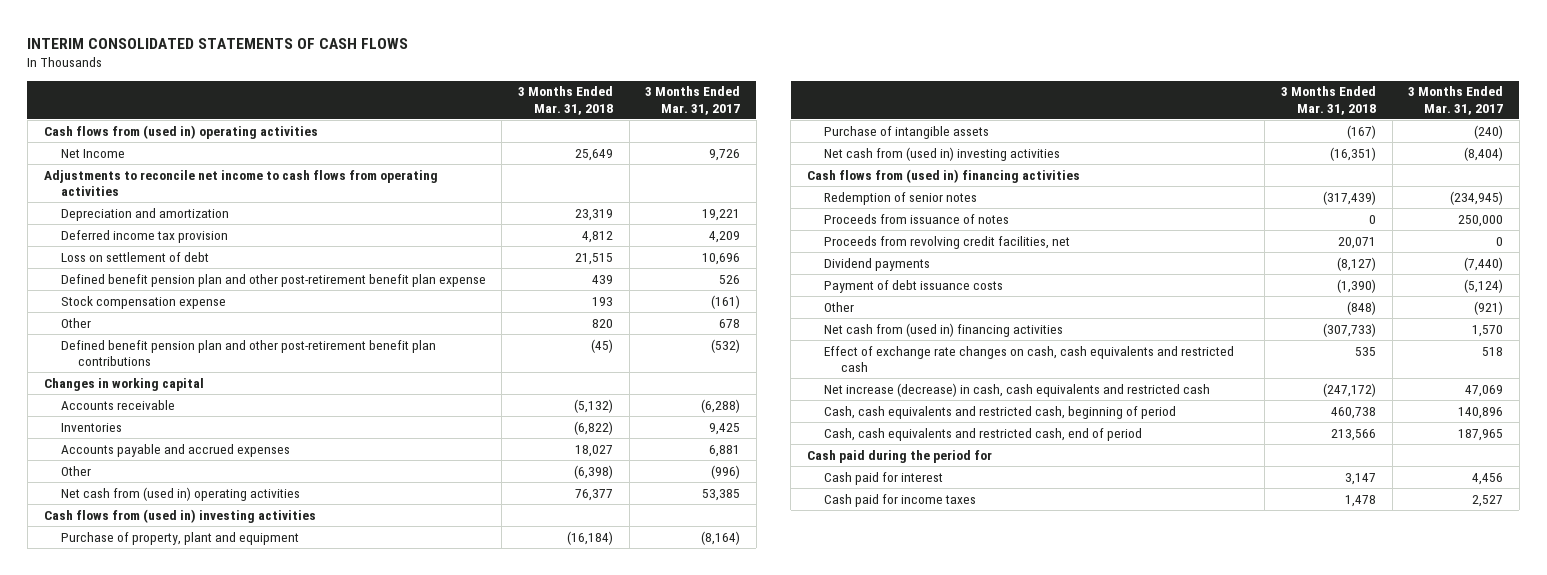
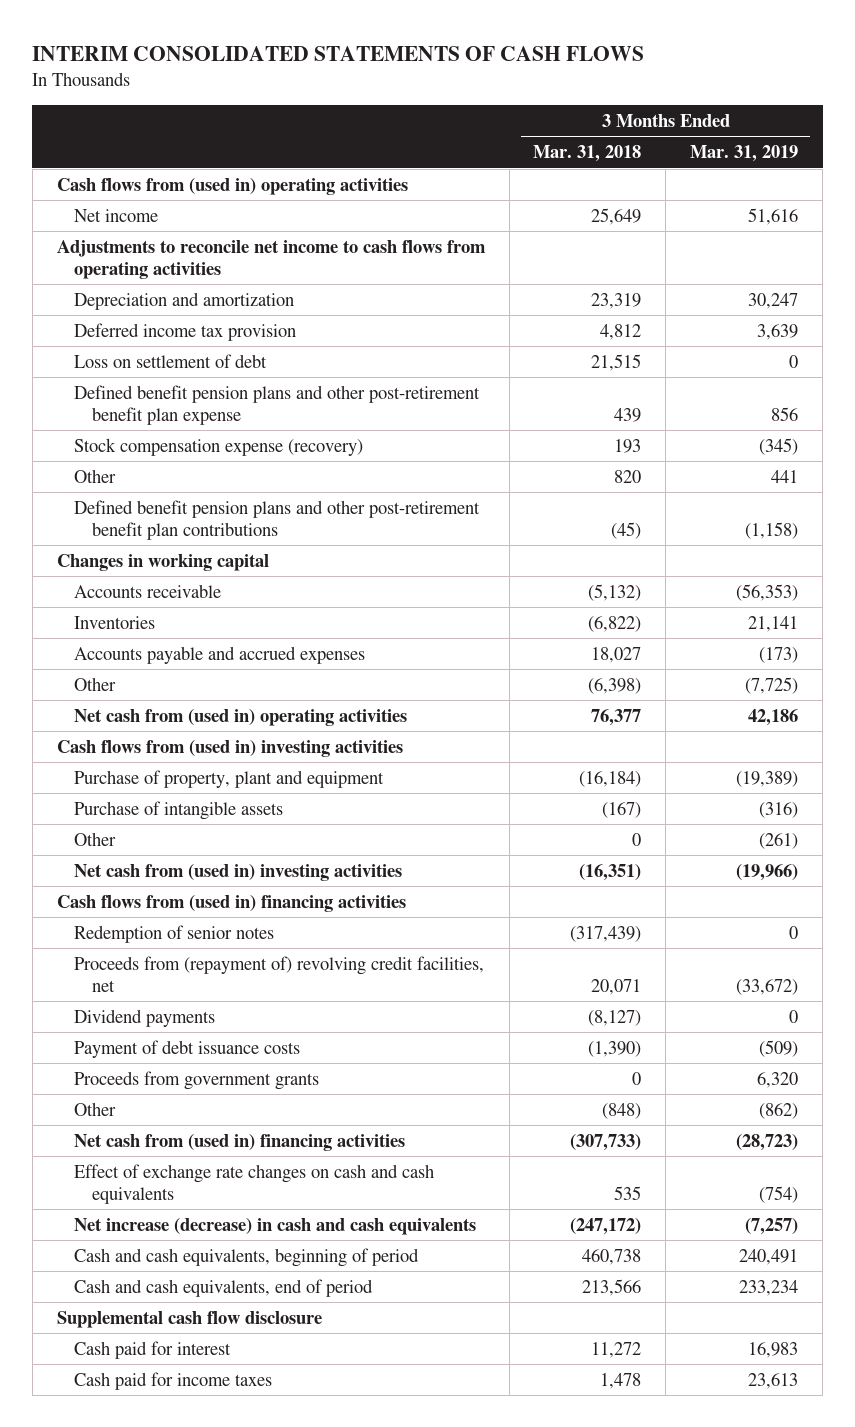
- | 3 Months Ended Mar. 31, 2018 | 3 Months Ended Mar. 31, 2017
+ | 3 Months Ended Mar. 31, 2018 | 3 Months Ended Mar. 31, 2019
- Net Income | 25,649 | 9,726
+ Net income | 25,649 | 51,616
- Defined benefit pension plan and other post-retirement benefit plan expense | 439 | 526
- Stock compensation expense | 193 | (161)
+ Defined benefit pension plans and other post-retirement benefit plan expense | 439 | 856
+ Stock compensation expense (recovery) | 193 | (345)
- Defined benefit pension plan and other post-retirement benefit plan contributions | (45) | (532)
+ Defined benefit pension plans and other post-retirement benefit plan contributions | (45) | (1,158)
+ Other | 0 | (261)
- Proceeds from issuance of notes | 0 | 250,000
- Proceeds from revolving credit facilities, net | 20,071 | 0
+ Proceeds from (repayment of) revolving credit facilities, net | 20,071 | (33,672)
+ Proceeds from government grants | 0 | 6,320
- Effect of exchange rate changes on cash, cash equivalents and restricted cash | 535 | 518
- Net increase (decrease) in cash, cash equivalents and restricted cash | (247,172) | 47,069
- Cash, cash equivalents and restricted cash, beginning of period | 460,738 | 140,896
- Cash, cash equivalents and restricted cash, end of period | 213,566 | 187,965
- Cash paid during the period for
- Cash paid for interest | 3,147 | 4,456
+ Effect of exchange rate changes on cash and cash equivalents | 535 | (754)
+ Net increase (decrease) in cash and cash equivalents | (247,172) | (7,257)
+ Cash and cash equivalents, beginning of period | 460,738 | 240,491
+ Cash and cash equivalents, end of period | 213,566 | 233,234
+ Supplemental cash flow disclosure
+ Cash paid for interest | 11,272 | 16,983

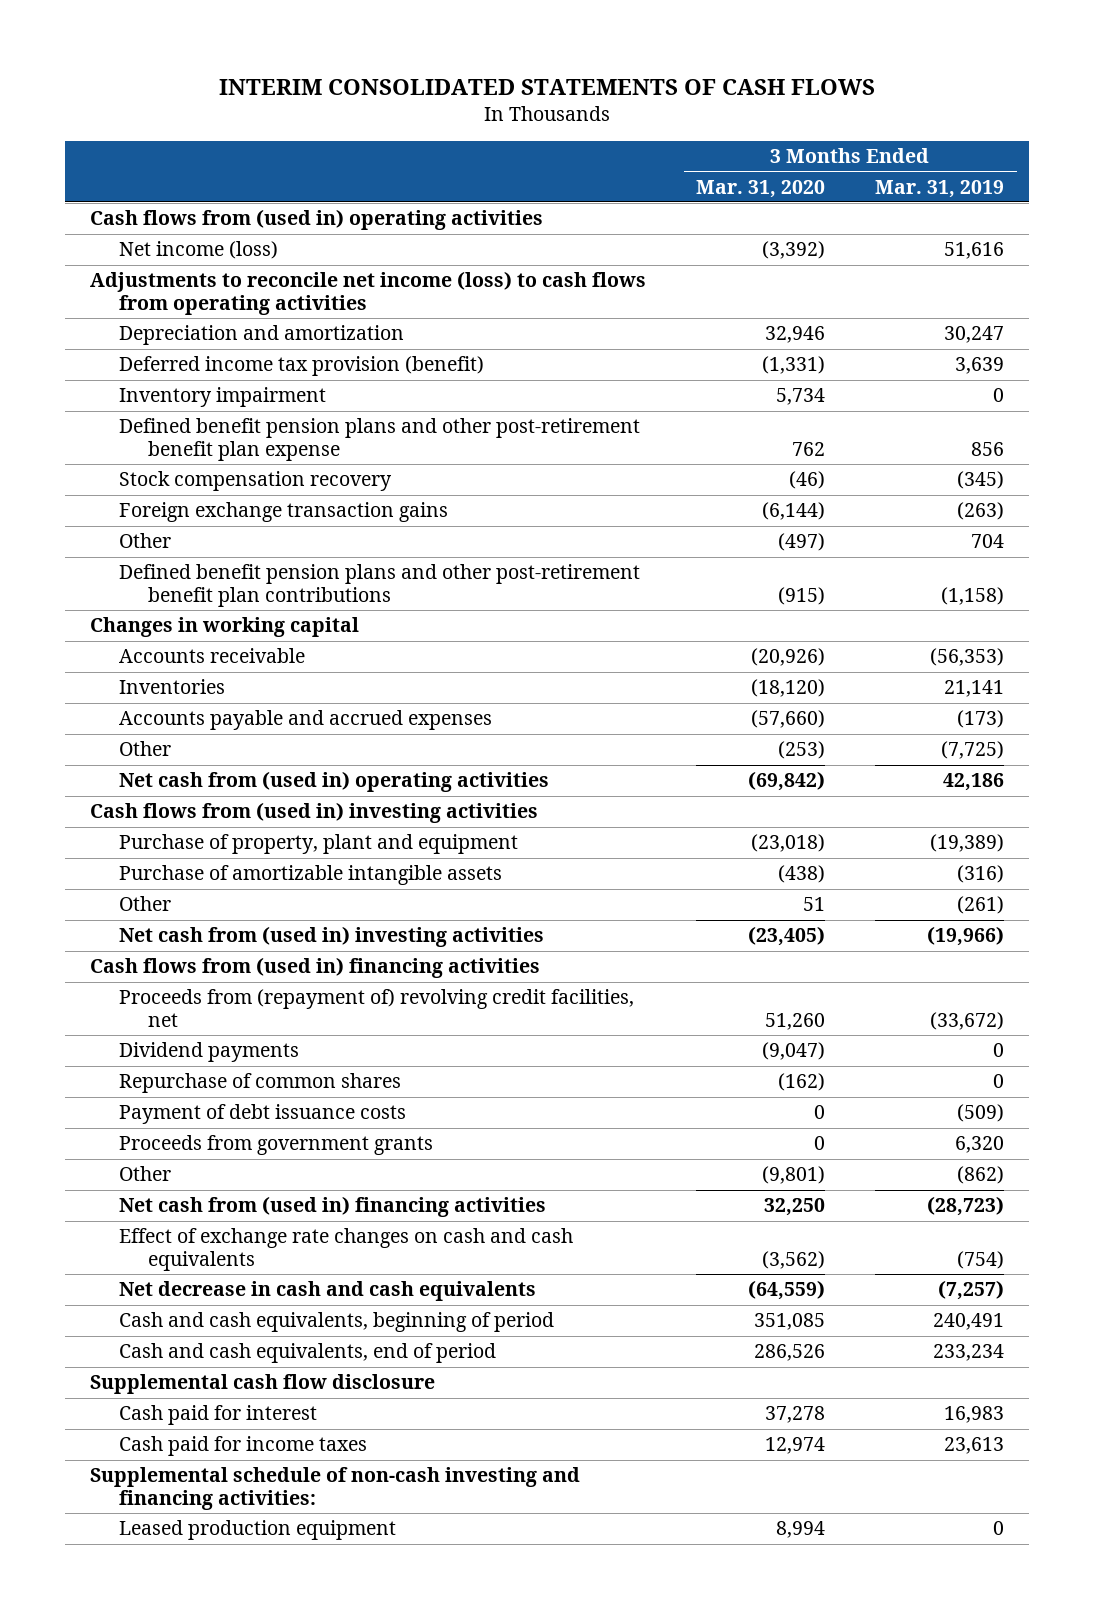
- | 3 Months Ended Mar. 31, 2018 | 3 Months Ended Mar. 31, 2019
+ | 3 Months Ended Mar. 31, 2020 | 3 Months Ended Mar. 31, 2019
- Net income | 25,649 | 51,616
- Adjustments to reconcile net income to cash flows from operating activities
+ Net income (loss) | (3,392) | 51,616
+ Adjustments to reconcile net income (loss) to cash flows from operating activities
- Deferred income tax provision | 4,812 | 3,639
- Loss on settlement of debt | 21,515 | 0
+ Deferred income tax provision (benefit) | (1,331) | 3,639
+ Inventory impairment | 5,734 | 0
- Stock compensation expense (recovery) | 193 | (345)
- Other | 820 | 441
+ Stock compensation recovery | (46) | (345)
+ Foreign exchange transaction gains | (6,144) | (263)
+ Other | (497) | 704
- Purchase of intangible assets | (167) | (316)
+ Purchase of amortizable intangible assets | (438) | (316)
- Redemption of senior notes | (317,439) | 0
+ Repurchase of common shares | (162) | 0
- Net increase (decrease) in cash and cash equivalents | (247,172) | (7,257)
+ Net decrease in cash and cash equivalents | (64,559) | (7,257)
+ Supplemental schedule of non-cash investing and financing activities:
+ Leased production equipment | 8,994 | 0

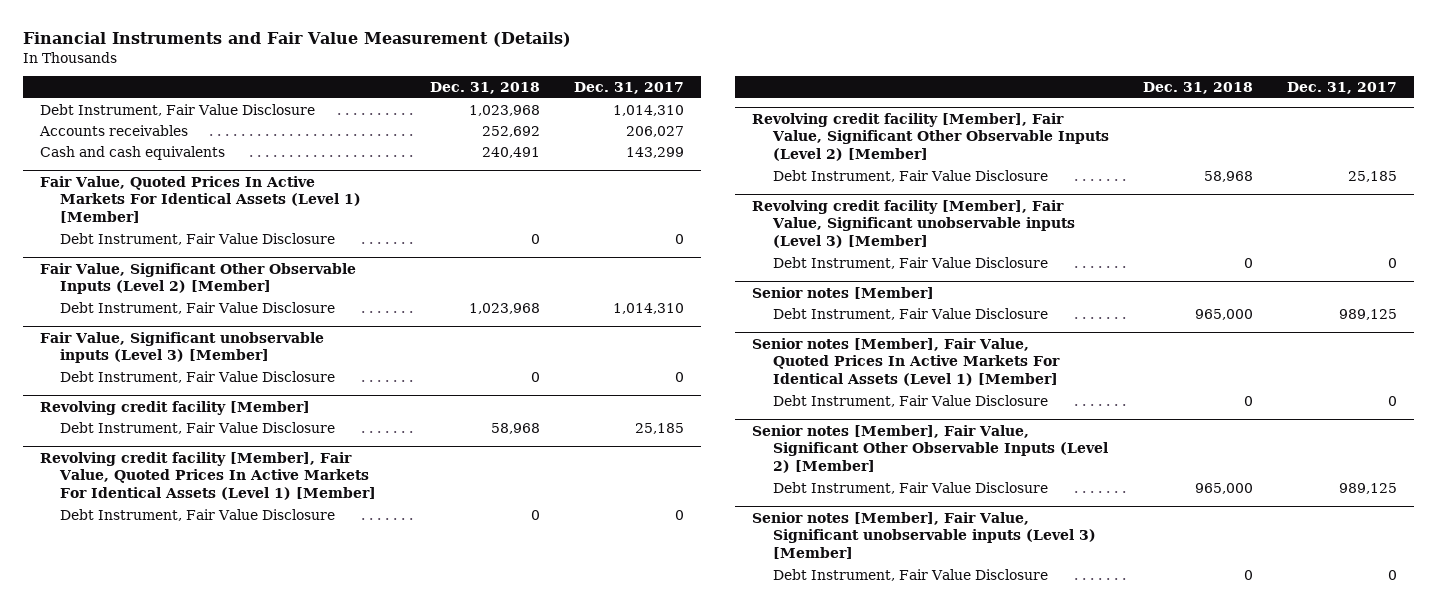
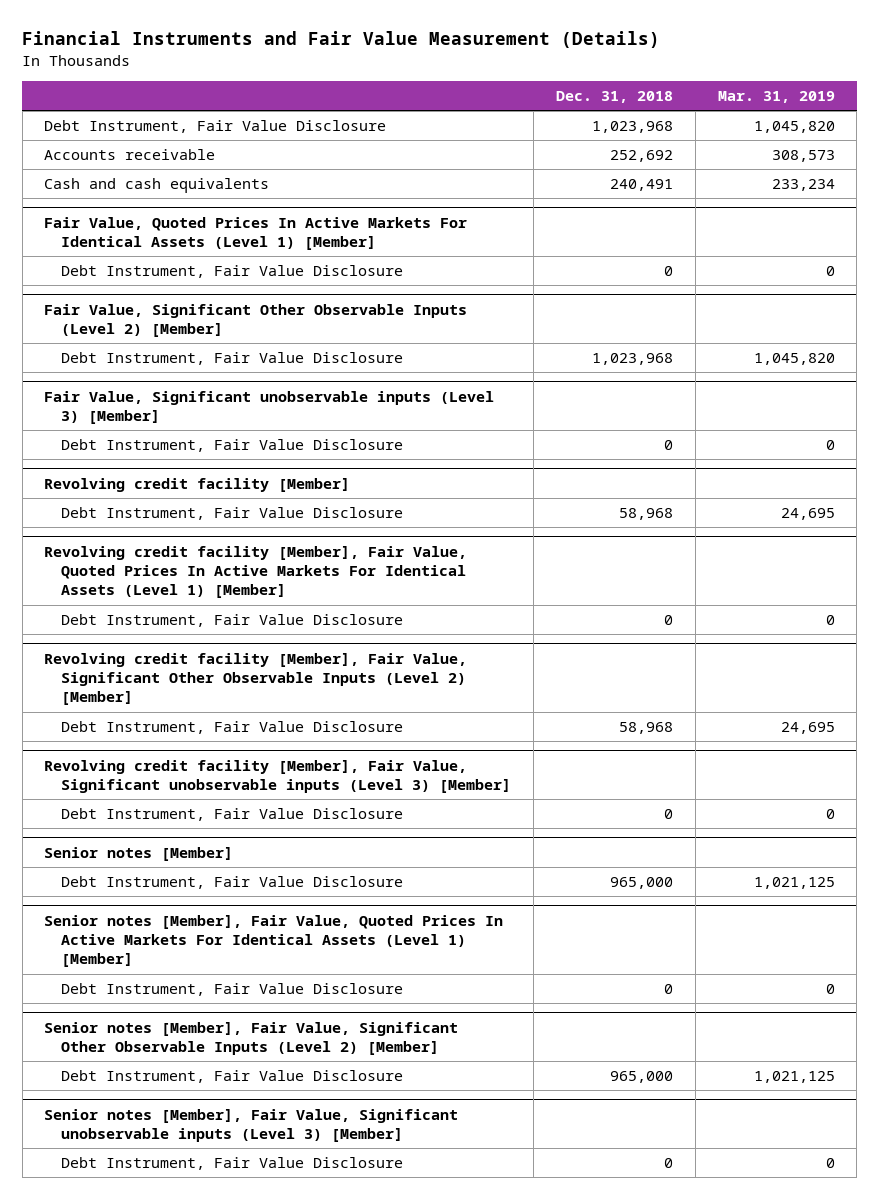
- | Dec. 31, 2018 | Dec. 31, 2017
+ | Dec. 31, 2018 | Mar. 31, 2019
- Accounts receivables | 252,692 | 206,027
+ Accounts receivable | 252,692 | 308,573

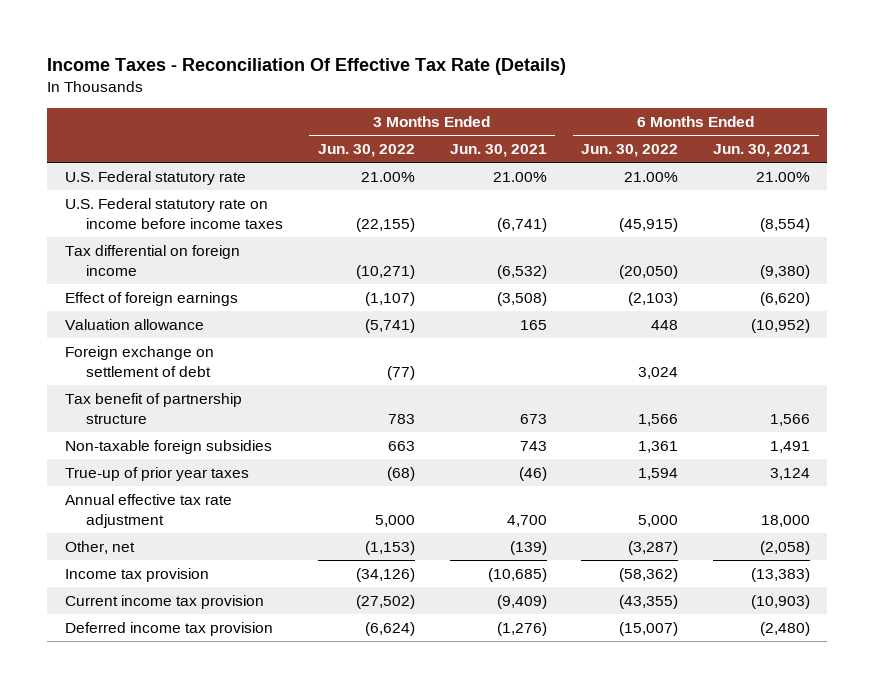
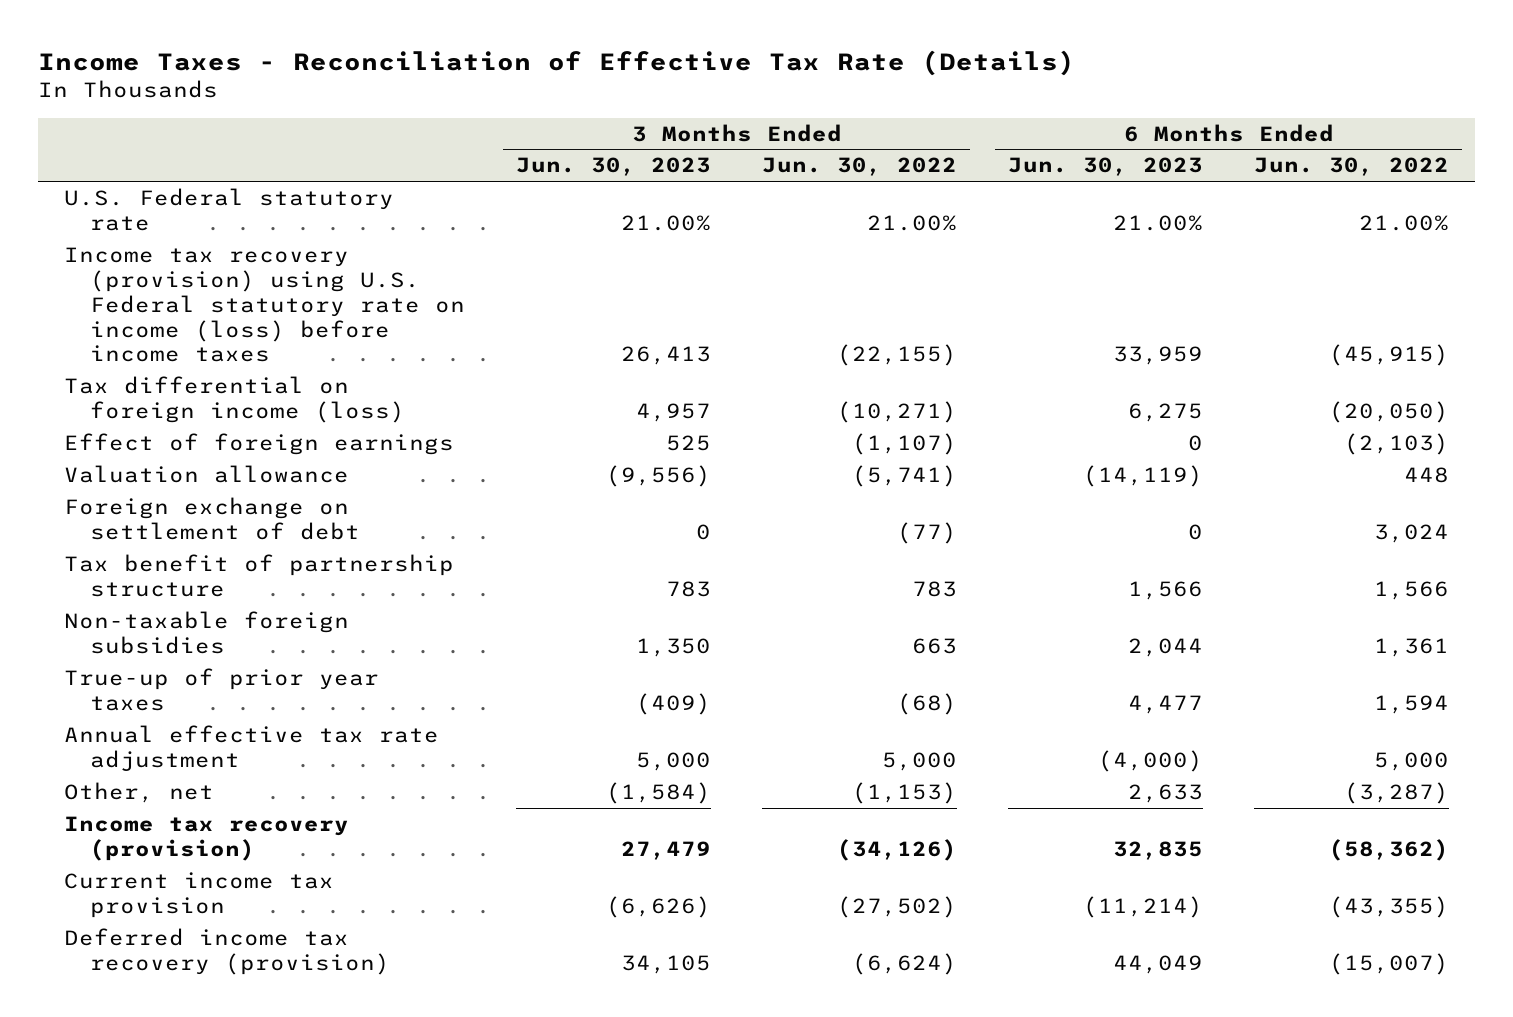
- Income Taxes - Reconciliation Of Effective Tax Rate (Details)
+ Income Taxes - Reconciliation of Effective Tax Rate (Details)
- | 3 Months Ended Jun. 30, 2022 | 3 Months Ended Jun. 30, 2021 | 6 Months Ended Jun. 30, 2022 | 6 Months Ended Jun. 30, 2021
+ | 3 Months Ended Jun. 30, 2023 | 3 Months Ended Jun. 30, 2022 | 6 Months Ended Jun. 30, 2023 | 6 Months Ended Jun. 30, 2022
- U.S. Federal statutory rate on income before income taxes | (22,155) | (6,741) | (45,915) | (8,554)
- Tax differential on foreign income | (10,271) | (6,532) | (20,050) | (9,380)
+ Income tax recovery (provision) using U.S. Federal statutory rate on income (loss) before income taxes | 26,413 | (22,155) | 33,959 | (45,915)
+ Tax differential on foreign income (loss) | 4,957 | (10,271) | 6,275 | (20,050)
- Income tax provision | (34,126) | (10,685) | (58,362) | (13,383)
+ Income tax recovery (provision) | 27,479 | (34,126) | 32,835 | (58,362)
- Deferred income tax provision | (6,624) | (1,276) | (15,007) | (2,480)
+ Deferred income tax recovery (provision) | 34,105 | (6,624) | 44,049 | (15,007)

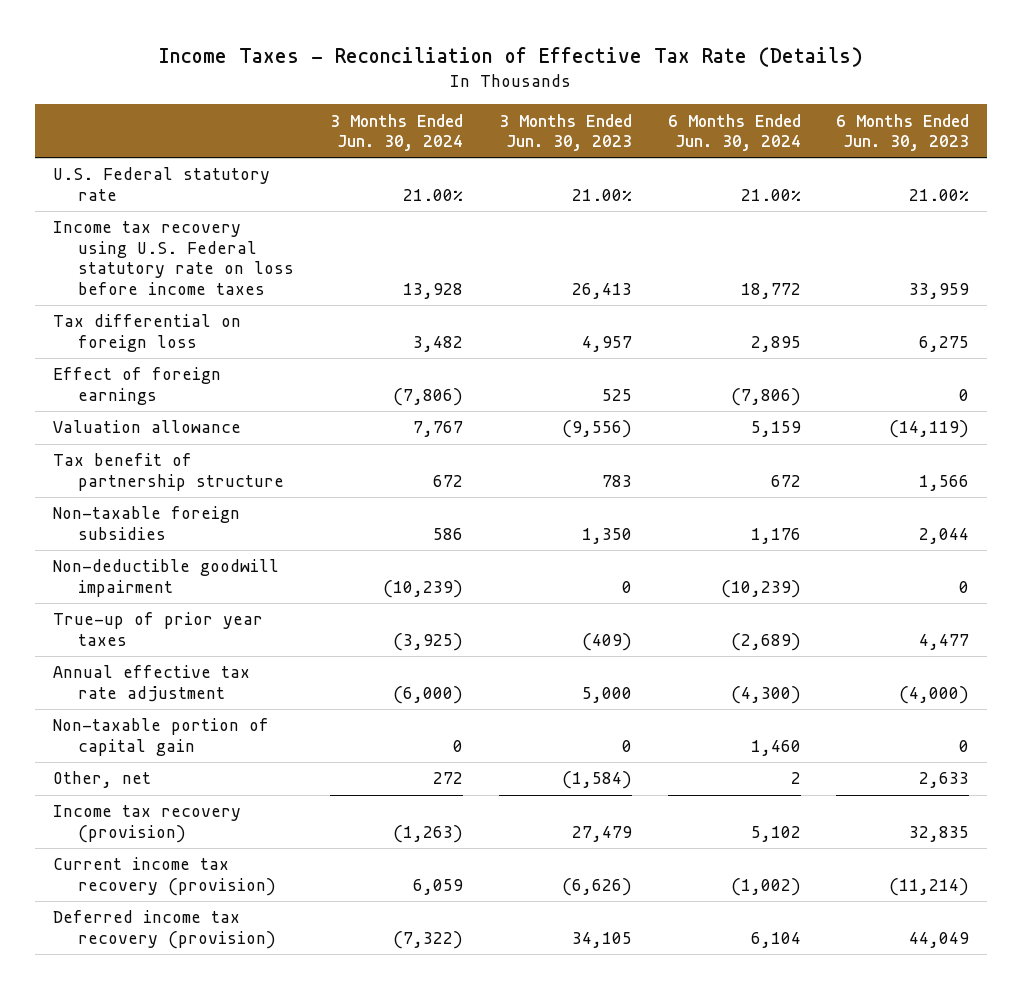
- | 3 Months Ended Jun. 30, 2023 | 3 Months Ended Jun. 30, 2022 | 6 Months Ended Jun. 30, 2023 | 6 Months Ended Jun. 30, 2022
+ | 3 Months Ended Jun. 30, 2024 | 3 Months Ended Jun. 30, 2023 | 6 Months Ended Jun. 30, 2024 | 6 Months Ended Jun. 30, 2023
- Income tax recovery (provision) using U.S. Federal statutory rate on income (loss) before income taxes | 26,413 | (22,155) | 33,959 | (45,915)
- Tax differential on foreign income (loss) | 4,957 | (10,271) | 6,275 | (20,050)
+ Income tax recovery using U.S. Federal statutory rate on loss before income taxes | 13,928 | 26,413 | 18,772 | 33,959
+ Tax differential on foreign loss | 3,482 | 4,957 | 2,895 | 6,275
- Foreign exchange on settlement of debt | 0 | (77) | 0 | 3,024
+ Non-deductible goodwill impairment | (10,239) | 0 | (10,239) | 0
+ Non-taxable portion of capital gain | 0 | 0 | 1,460 | 0
- Current income tax provision | (6,626) | (27,502) | (11,214) | (43,355)
+ Current income tax recovery (provision) | 6,059 | (6,626) | (1,002) | (11,214)

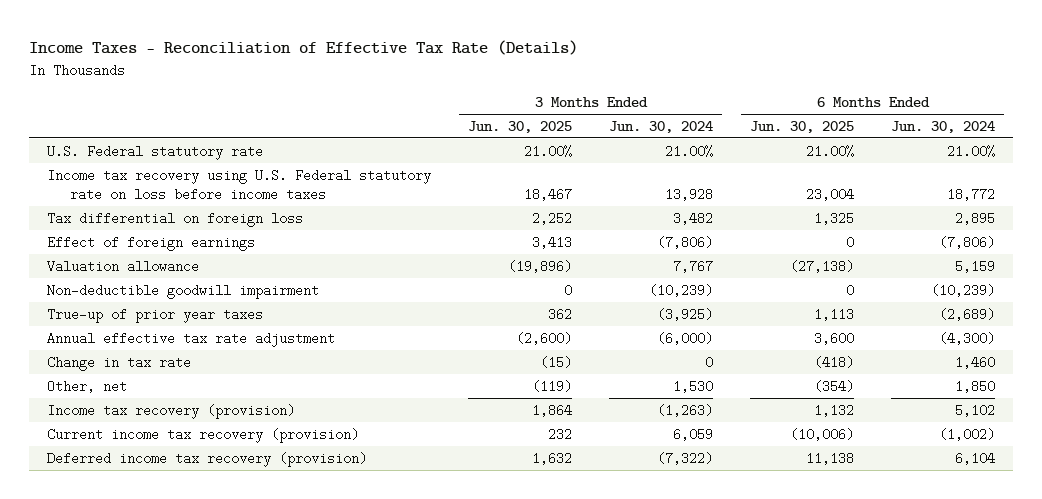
- | 3 Months Ended Jun. 30, 2024 | 3 Months Ended Jun. 30, 2023 | 6 Months Ended Jun. 30, 2024 | 6 Months Ended Jun. 30, 2023
+ | 3 Months Ended Jun. 30, 2025 | 3 Months Ended Jun. 30, 2024 | 6 Months Ended Jun. 30, 2025 | 6 Months Ended Jun. 30, 2024
- Tax benefit of partnership structure | 672 | 783 | 672 | 1,566
- Non-taxable foreign subsidies | 586 | 1,350 | 1,176 | 2,044
- Non-taxable portion of capital gain | 0 | 0 | 1,460 | 0
- Other, net | 272 | (1,584) | 2 | 2,633
+ Change in tax rate | (15) | 0 | (418) | 1,460
+ Other, net | (119) | 1,530 | (354) | 1,850

